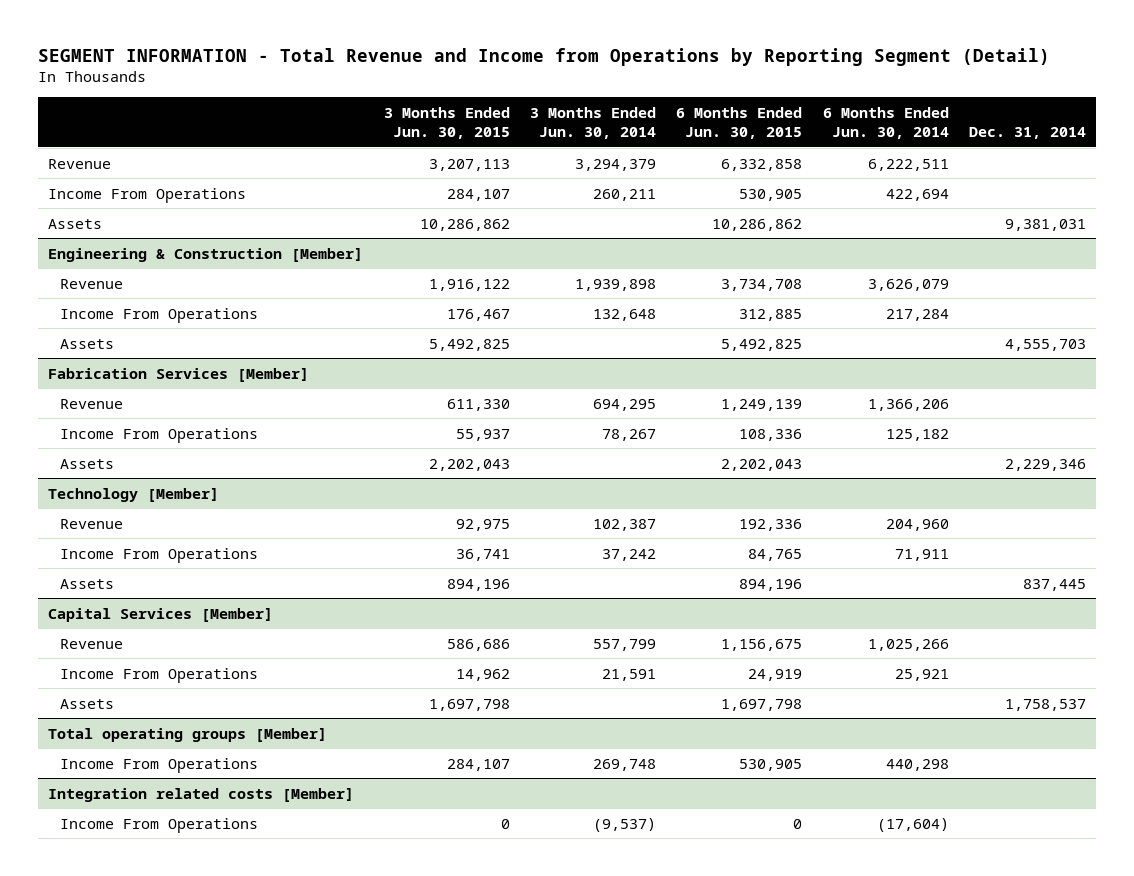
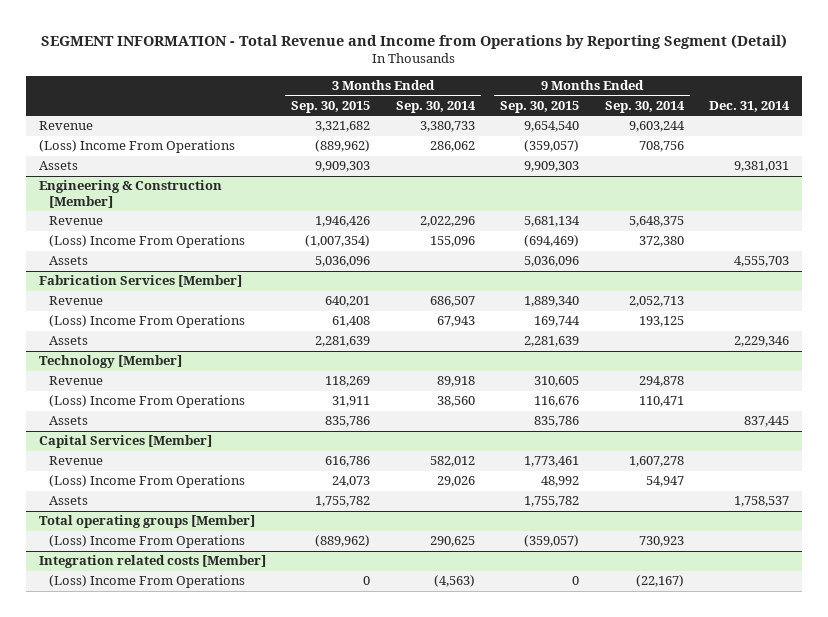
- | 3 Months Ended Jun. 30, 2015 | 3 Months Ended Jun. 30, 2014 | 6 Months Ended Jun. 30, 2015 | 6 Months Ended Jun. 30, 2014 | Dec. 31, 2014
+ | 3 Months Ended Sep. 30, 2015 | 3 Months Ended Sep. 30, 2014 | 9 Months Ended Sep. 30, 2015 | 9 Months Ended Sep. 30, 2014 | Dec. 31, 2014
- Income From Operations | 284,107 | 260,211 | 530,905 | 422,694 |
+ (Loss) Income From Operations | (889,962) | 286,062 | (359,057) | 708,756 |
@ Engineering & Construction [Member]
- Income From Operations | 176,467 | 132,648 | 312,885 | 217,284 |
+ (Loss) Income From Operations | (1,007,354) | 155,096 | (694,469) | 372,380 |
@ Fabrication Services [Member]
- Income From Operations | 55,937 | 78,267 | 108,336 | 125,182 |
+ (Loss) Income From Operations | 61,408 | 67,943 | 169,744 | 193,125 |
@ Technology [Member]
- Income From Operations | 36,741 | 37,242 | 84,765 | 71,911 |
+ (Loss) Income From Operations | 31,911 | 38,560 | 116,676 | 110,471 |
@ Capital Services [Member]
- Income From Operations | 14,962 | 21,591 | 24,919 | 25,921 |
+ (Loss) Income From Operations | 24,073 | 29,026 | 48,992 | 54,947 |
@ Total operating groups [Member]
- Income From Operations | 284,107 | 269,748 | 530,905 | 440,298 |
+ (Loss) Income From Operations | (889,962) | 290,625 | (359,057) | 730,923 |
@ Integration related costs [Member]
- Income From Operations | 0 | (9,537) | 0 | (17,604) |
+ (Loss) Income From Operations | 0 | (4,563) | 0 | (22,167) |

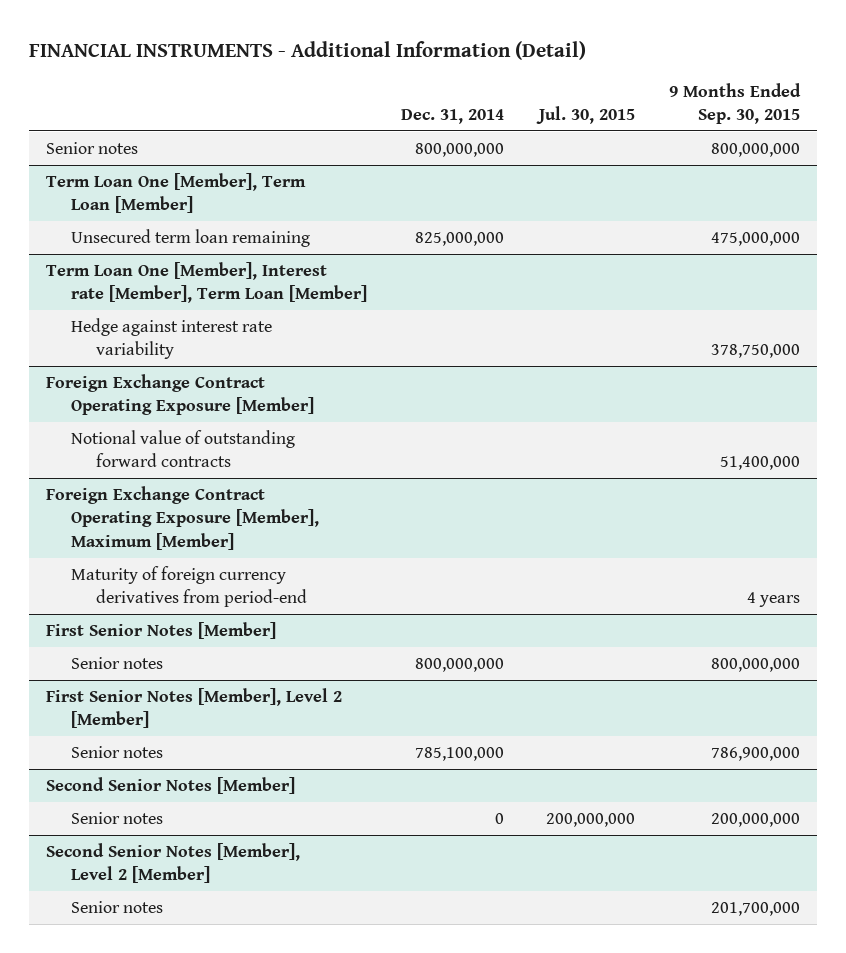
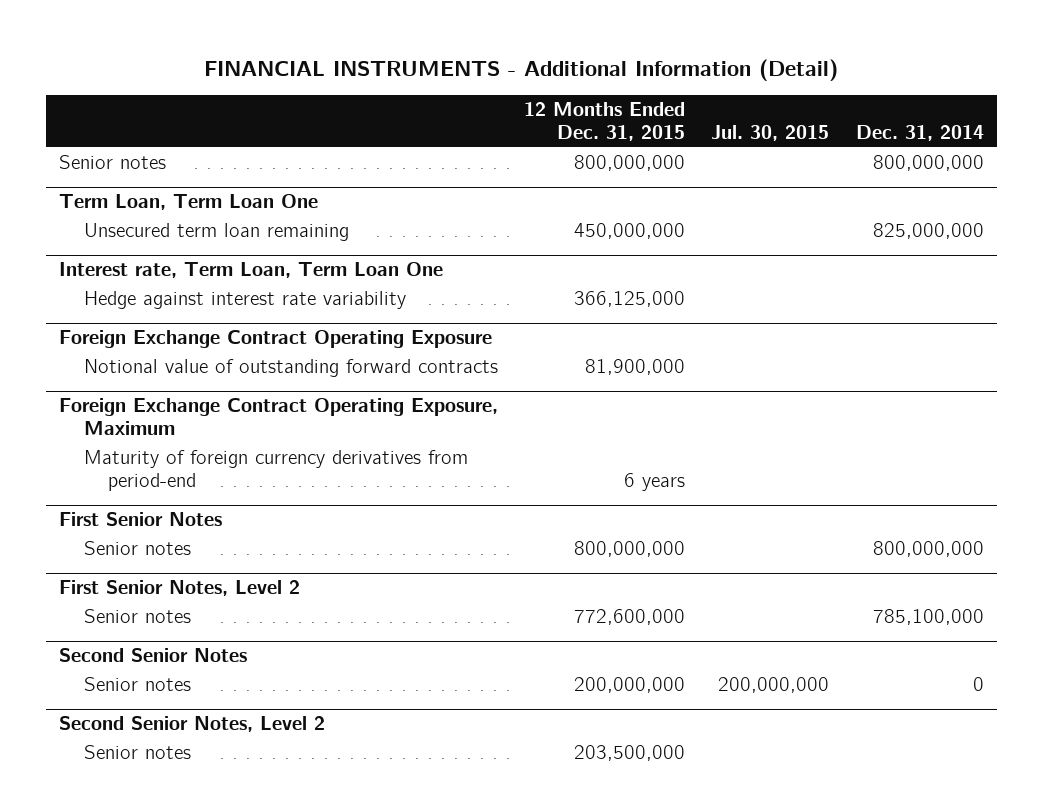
- | Dec. 31, 2014 | Jul. 30, 2015 | 9 Months Ended Sep. 30, 2015
+ | 12 Months Ended Dec. 31, 2015 | Jul. 30, 2015 | Dec. 31, 2014
- Term Loan One [Member], Term Loan [Member]
+ Term Loan, Term Loan One
- Term Loan One [Member], Interest rate [Member], Term Loan [Member]
+ Interest rate, Term Loan, Term Loan One
- Foreign Exchange Contract Operating Exposure [Member]
+ Foreign Exchange Contract Operating Exposure
- Foreign Exchange Contract Operating Exposure [Member], Maximum [Member]
+ Foreign Exchange Contract Operating Exposure, Maximum
- First Senior Notes [Member]
+ First Senior Notes
- First Senior Notes [Member], Level 2 [Member]
+ First Senior Notes, Level 2
- Second Senior Notes [Member]
+ Second Senior Notes
- Second Senior Notes [Member], Level 2 [Member]
+ Second Senior Notes, Level 2

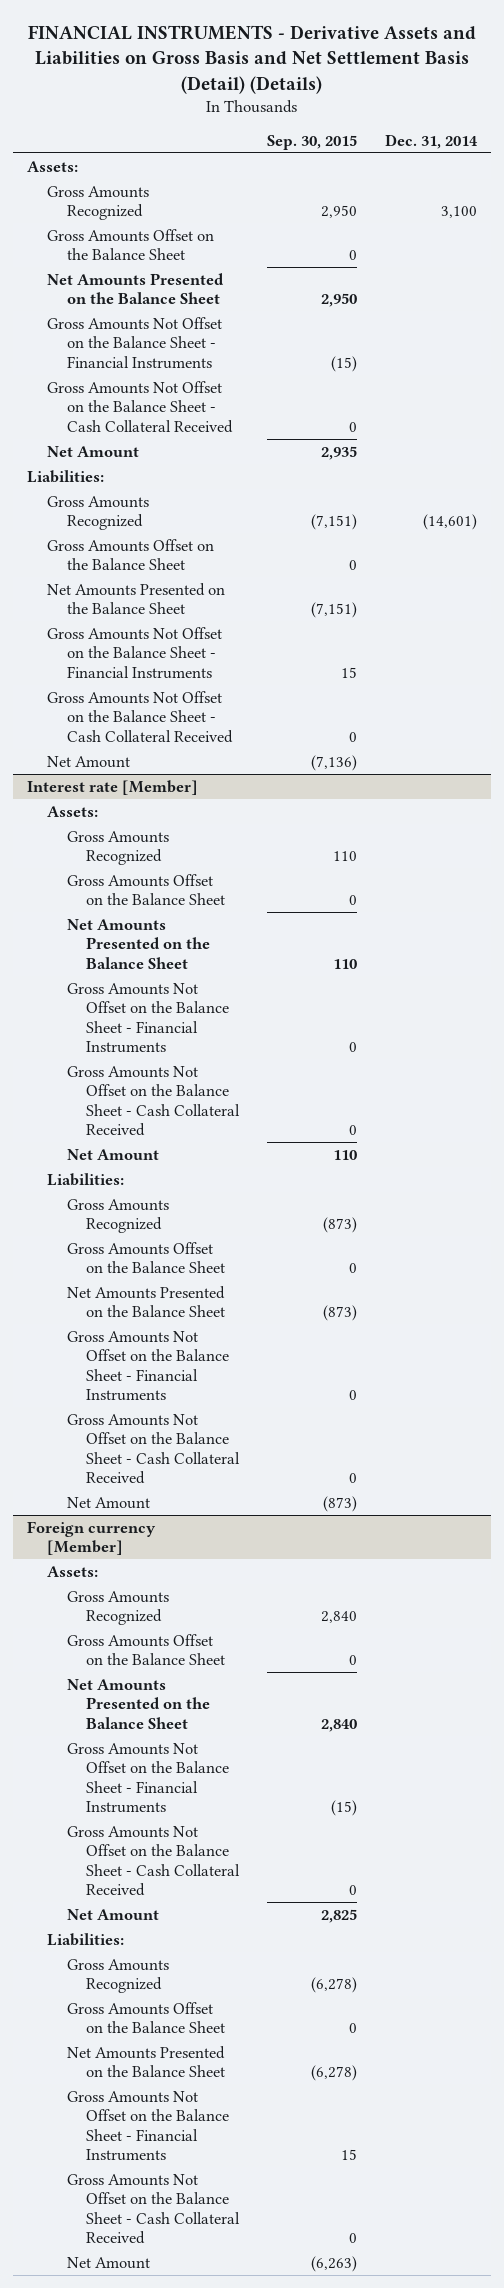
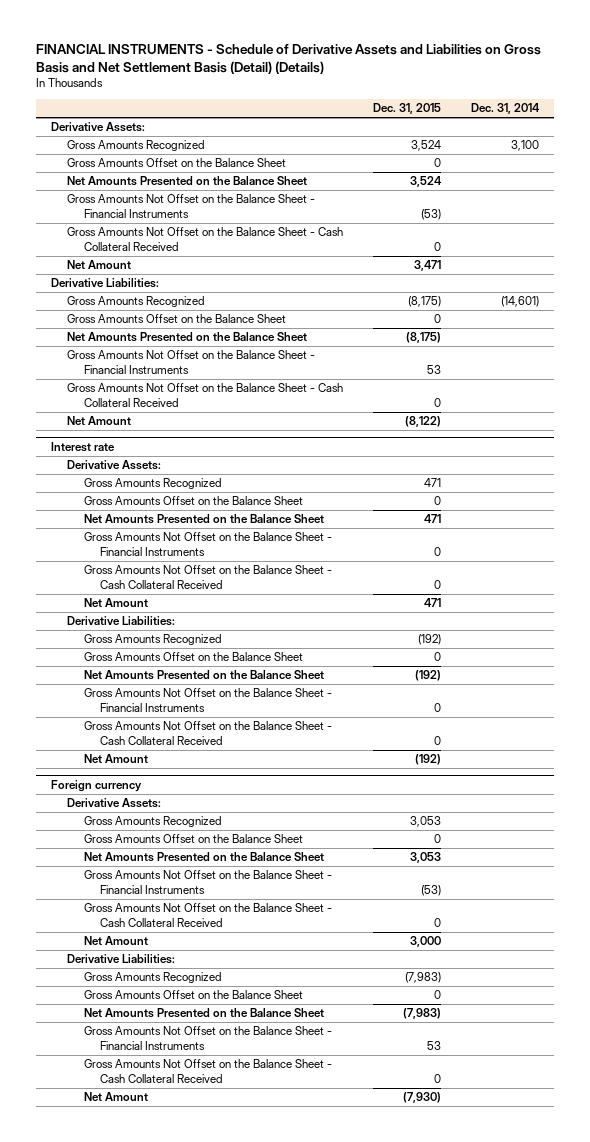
- FINANCIAL INSTRUMENTS - Derivative Assets and Liabilities on Gross Basis and Net Settlement Basis (Detail) (Details)
+ FINANCIAL INSTRUMENTS - Schedule of Derivative Assets and Liabilities on Gross Basis and Net Settlement Basis (Detail) (Details)
- | Sep. 30, 2015 | Dec. 31, 2014
+ | Dec. 31, 2015 | Dec. 31, 2014
- Assets:
+ Derivative Assets:
- Liabilities:
+ Derivative Liabilities:
- Interest rate [Member]
- Assets:
+ Interest rate
+ Derivative Assets:
- Liabilities:
+ Derivative Liabilities:
- Foreign currency [Member]
- Assets:
+ Foreign currency
+ Derivative Assets:
- Liabilities:
+ Derivative Liabilities:

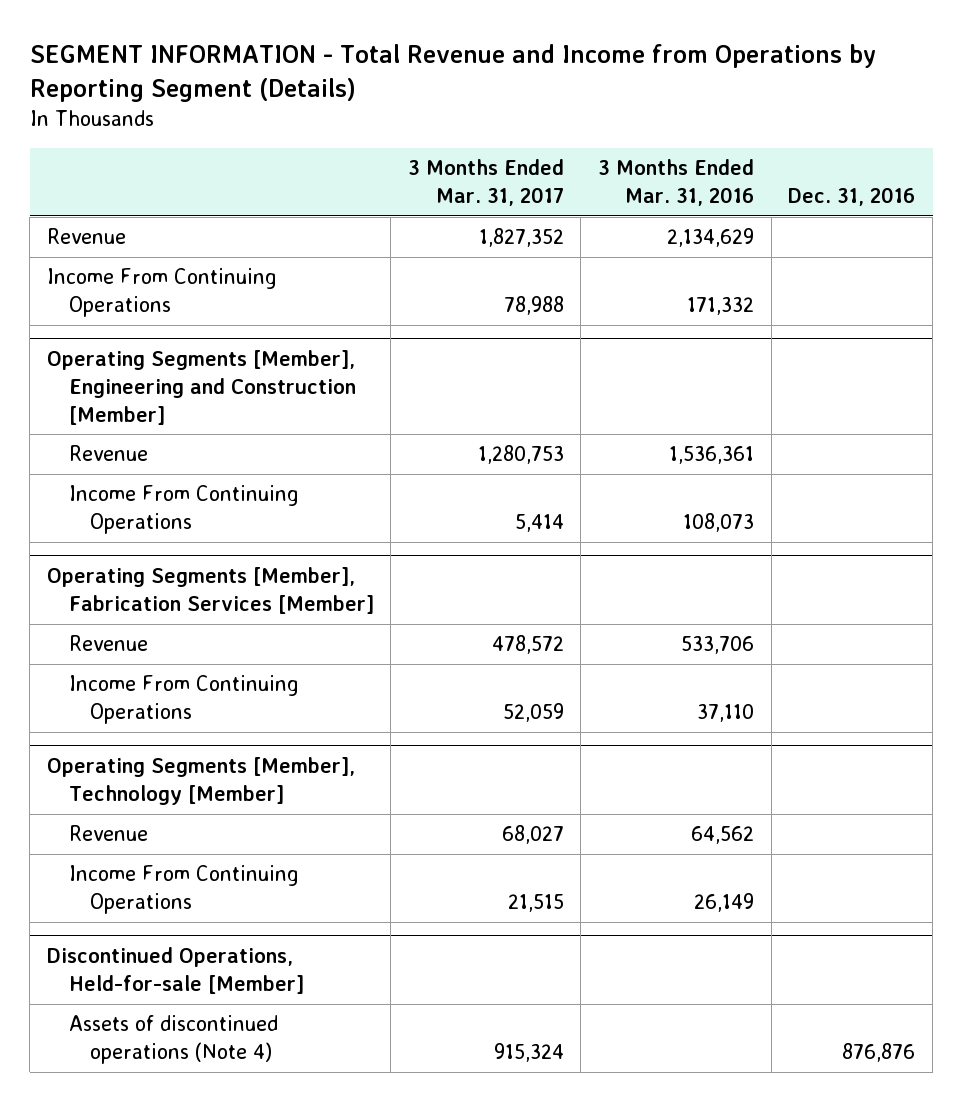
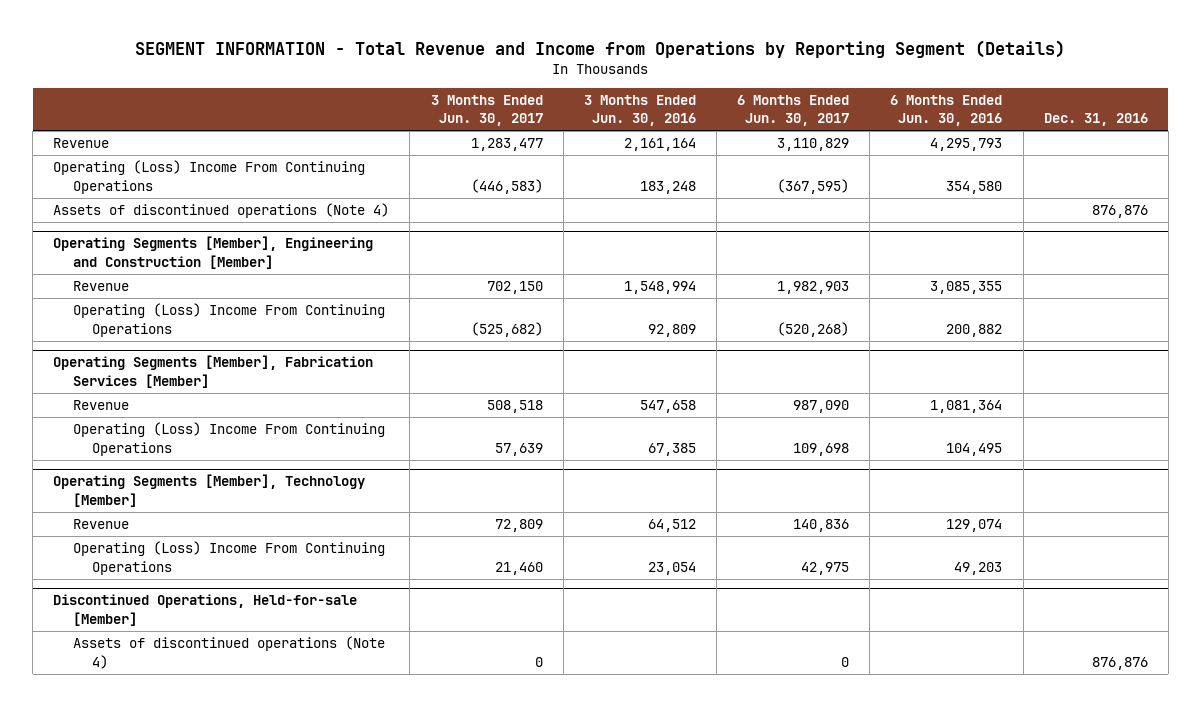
- | 3 Months Ended Mar. 31, 2017 | 3 Months Ended Mar. 31, 2016 | Dec. 31, 2016
+ | 3 Months Ended Jun. 30, 2017 | 3 Months Ended Jun. 30, 2016 | 6 Months Ended Jun. 30, 2017 | 6 Months Ended Jun. 30, 2016 | Dec. 31, 2016
- Income From Continuing Operations | 78,988 | 171,332 |
+ Operating (Loss) Income From Continuing Operations | (446,583) | 183,248 | (367,595) | 354,580 |
+ Assets of discontinued operations (Note 4) | | | | | 876,876
@ Operating Segments [Member], Engineering and Construction [Member]
- Income From Continuing Operations | 5,414 | 108,073 |
+ Operating (Loss) Income From Continuing Operations | (525,682) | 92,809 | (520,268) | 200,882 |
@ Operating Segments [Member], Fabrication Services [Member]
- Income From Continuing Operations | 52,059 | 37,110 |
+ Operating (Loss) Income From Continuing Operations | 57,639 | 67,385 | 109,698 | 104,495 |
@ Operating Segments [Member], Technology [Member]
- Income From Continuing Operations | 21,515 | 26,149 |
+ Operating (Loss) Income From Continuing Operations | 21,460 | 23,054 | 42,975 | 49,203 |

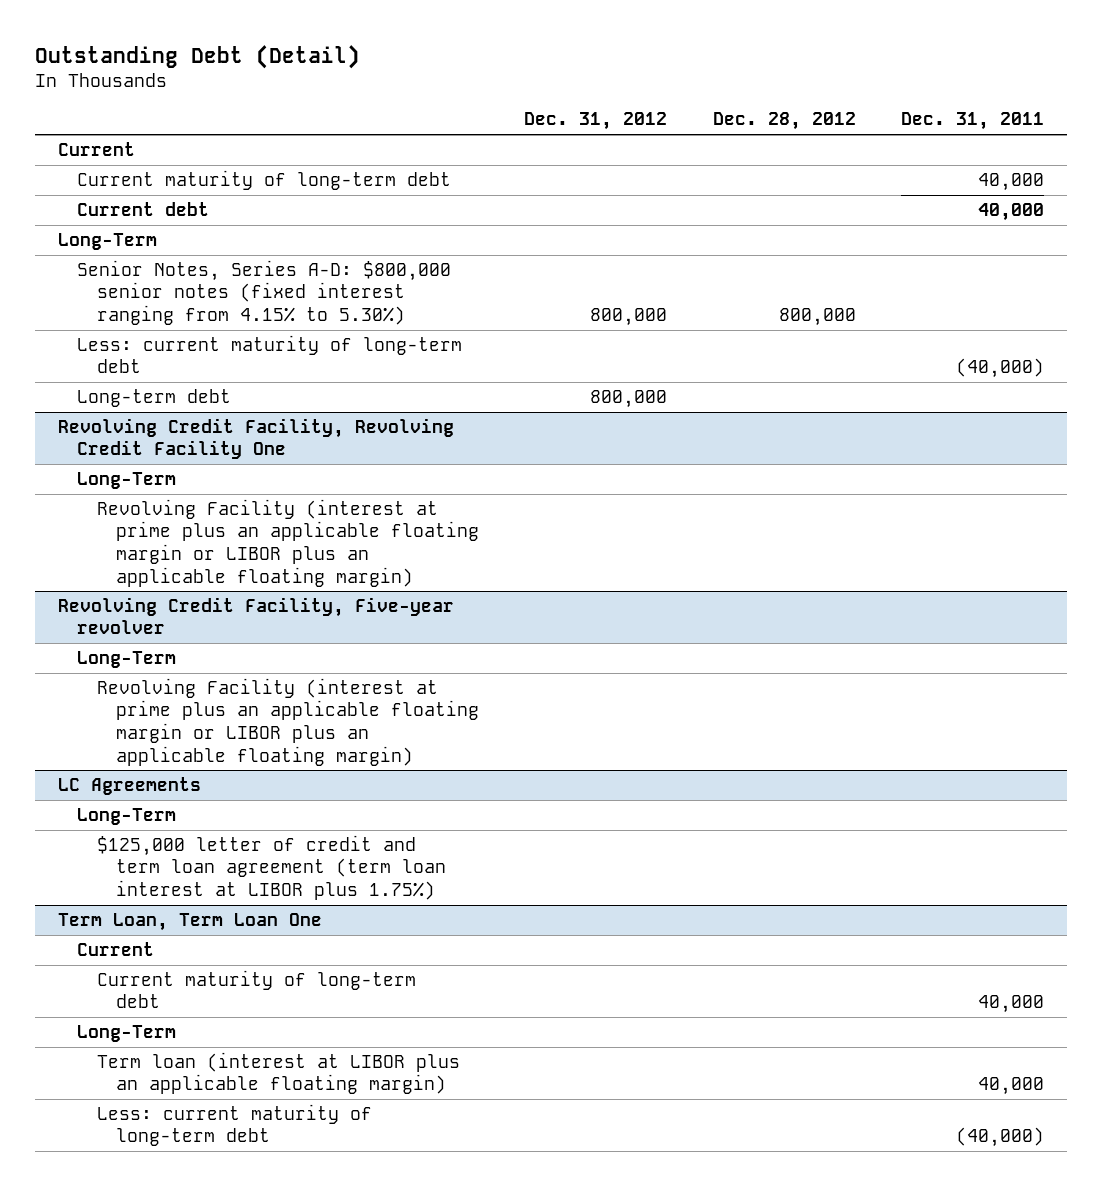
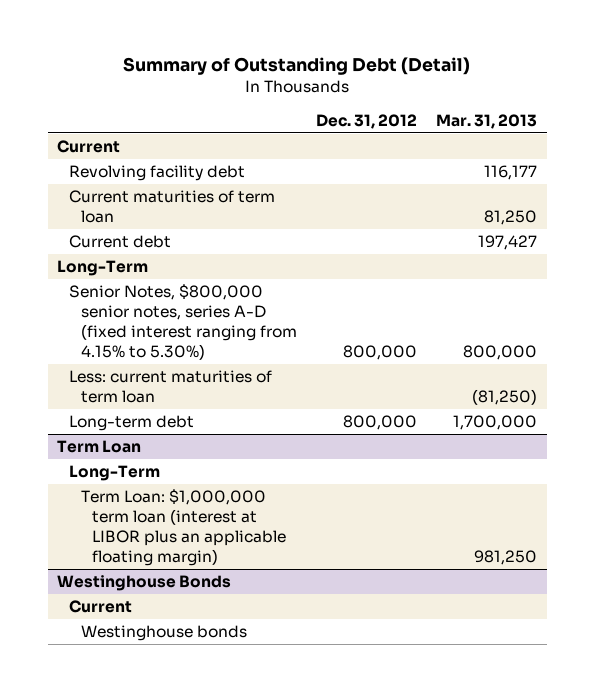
- Outstanding Debt (Detail)
+ Summary of Outstanding Debt (Detail)
- | Dec. 31, 2012 | Dec. 28, 2012 | Dec. 31, 2011
+ | Dec. 31, 2012 | Mar. 31, 2013
- Current maturity of long-term debt | | | 40,000
+ Revolving facility debt | | 116,177
+ Current maturities of term loan | | 81,250
- Senior Notes, Series A-D: $800,000 senior notes (fixed interest ranging from 4.15% to 5.30%) | 800,000 | 800,000 |
- Less: current maturity of long-term debt | | | (40,000)
+ Senior Notes, $800,000 senior notes, series A-D (fixed interest ranging from 4.15% to 5.30%) | 800,000 | 800,000
+ Less: current maturities of term loan | | (81,250)
- Revolving Credit Facility, Revolving Credit Facility One
- Long-Term
- Revolving Facility (interest at prime plus an applicable floating margin or LIBOR plus an applicable floating margin)
- Revolving Credit Facility, Five-year revolver
- Long-Term
- Revolving Facility (interest at prime plus an applicable floating margin or LIBOR plus an applicable floating margin)
- LC Agreements
- Long-Term
- $125,000 letter of credit and term loan agreement (term loan interest at LIBOR plus 1.75%)
- Term Loan, Term Loan One
- Current
- Current maturity of long-term debt | | | 40,000
+ Term Loan
- Term loan (interest at LIBOR plus an applicable floating margin) | | | 40,000
- Less: current maturity of long-term debt | | | (40,000)
+ Term Loan: $1,000,000 term loan (interest at LIBOR plus an applicable floating margin) | | 981,250
+ Westinghouse Bonds
+ Current
+ Westinghouse bonds

